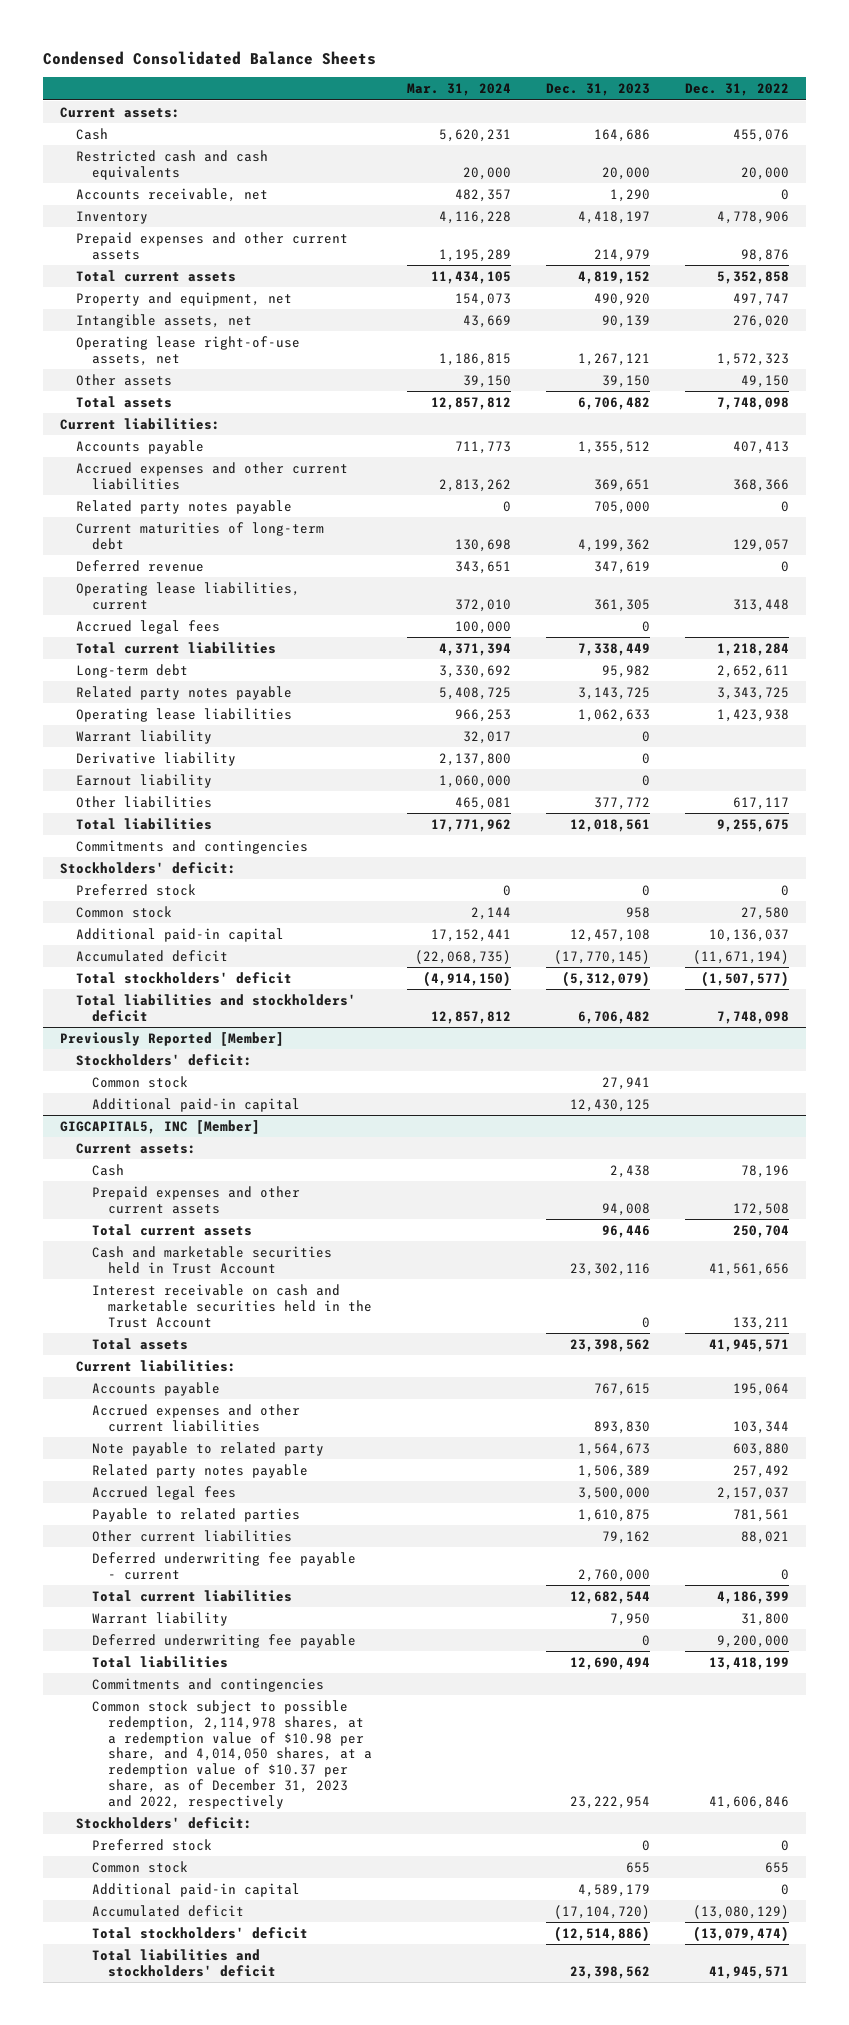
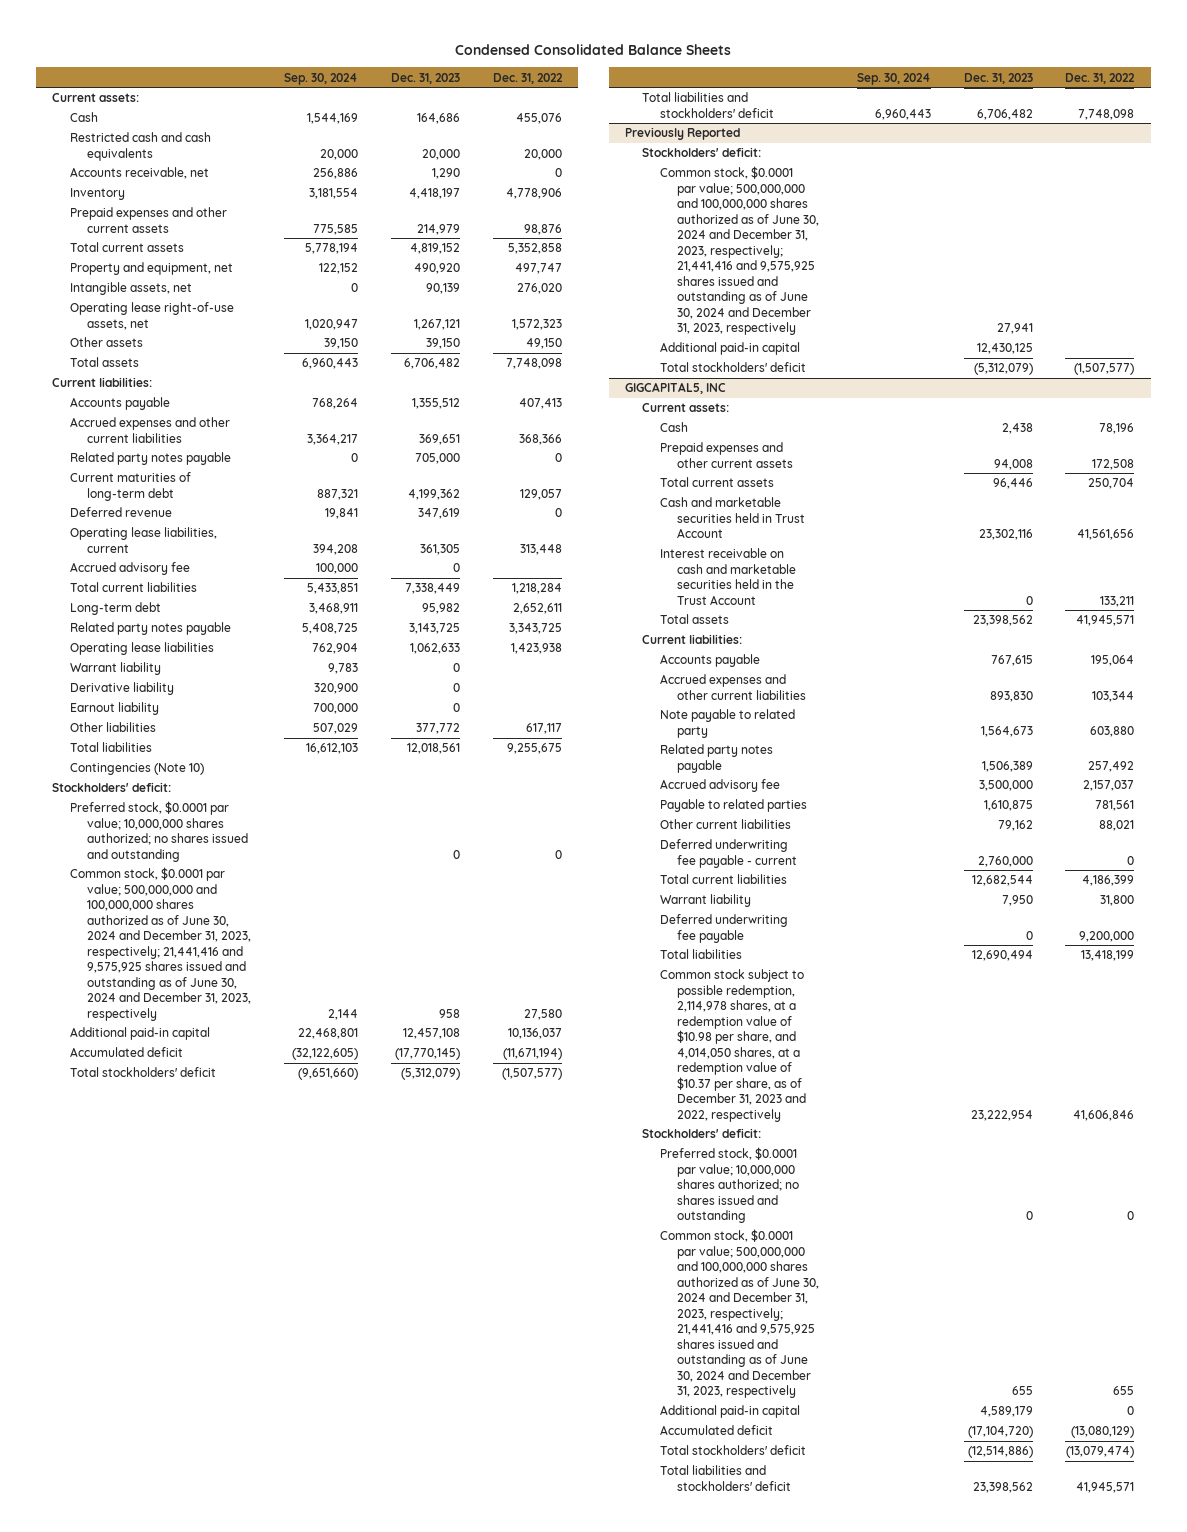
- | Mar. 31, 2024 | Dec. 31, 2023 | Dec. 31, 2022
+ | Sep. 30, 2024 | Dec. 31, 2023 | Dec. 31, 2022
- Accrued legal fees | 100,000 | 0 |
+ Accrued advisory fee | 100,000 | 0 |
- Commitments and contingencies
+ Contingencies (Note 10)
- Preferred stock | 0 | 0 | 0
- Common stock | 2,144 | 958 | 27,580
+ Preferred stock, $0.0001 par value; 10,000,000 shares authorized; no shares issued and outstanding | | 0 | 0
+ Common stock, $0.0001 par value; 500,000,000 and 100,000,000 shares authorized as of June 30, 2024 and December 31, 2023, respectively; 21,441,416 and 9,575,925 shares issued and outstanding as of June 30, 2024 and December 31, 2023, respectively | 2,144 | 958 | 27,580
- Previously Reported [Member]
+ Previously Reported
- Common stock | | 27,941 |
+ Common stock, $0.0001 par value; 500,000,000 and 100,000,000 shares authorized as of June 30, 2024 and December 31, 2023, respectively; 21,441,416 and 9,575,925 shares issued and outstanding as of June 30, 2024 and December 31, 2023, respectively | | 27,941 |
- GIGCAPITAL5, INC [Member]
+ Total stockholders' deficit | | (5,312,079) | (1,507,577)
+ GIGCAPITAL5, INC
- Accrued legal fees | | 3,500,000 | 2,157,037
+ Accrued advisory fee | | 3,500,000 | 2,157,037
- Commitments and contingencies
- Preferred stock | | 0 | 0
- Common stock | | 655 | 655
+ Preferred stock, $0.0001 par value; 10,000,000 shares authorized; no shares issued and outstanding | | 0 | 0
+ Common stock, $0.0001 par value; 500,000,000 and 100,000,000 shares authorized as of June 30, 2024 and December 31, 2023, respectively; 21,441,416 and 9,575,925 shares issued and outstanding as of June 30, 2024 and December 31, 2023, respectively | | 655 | 655

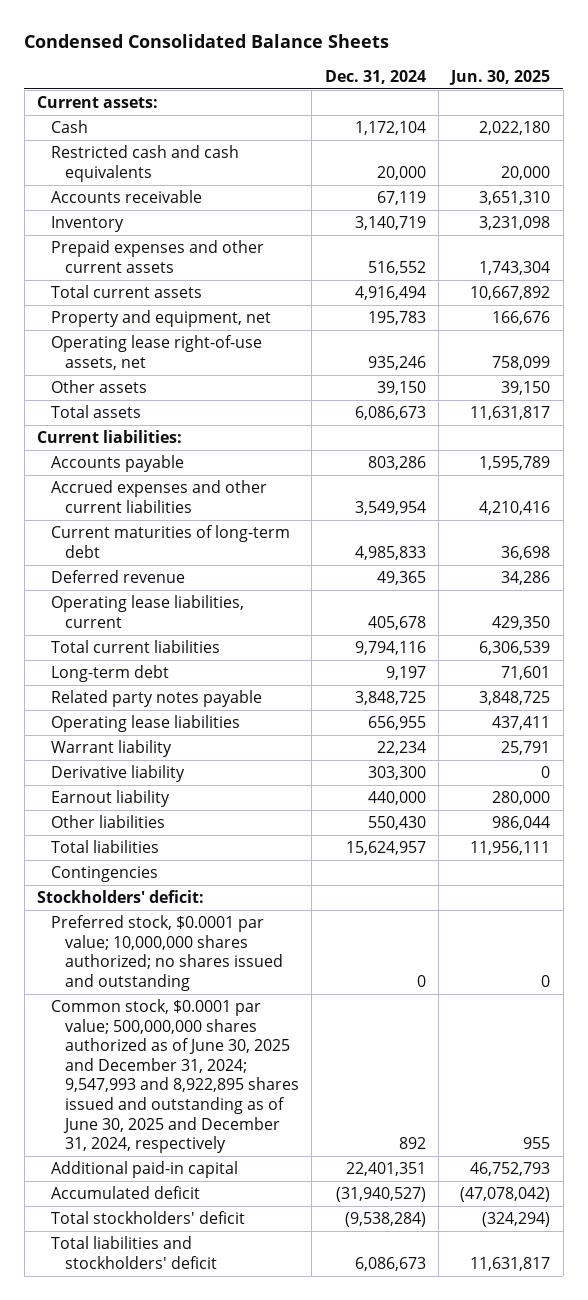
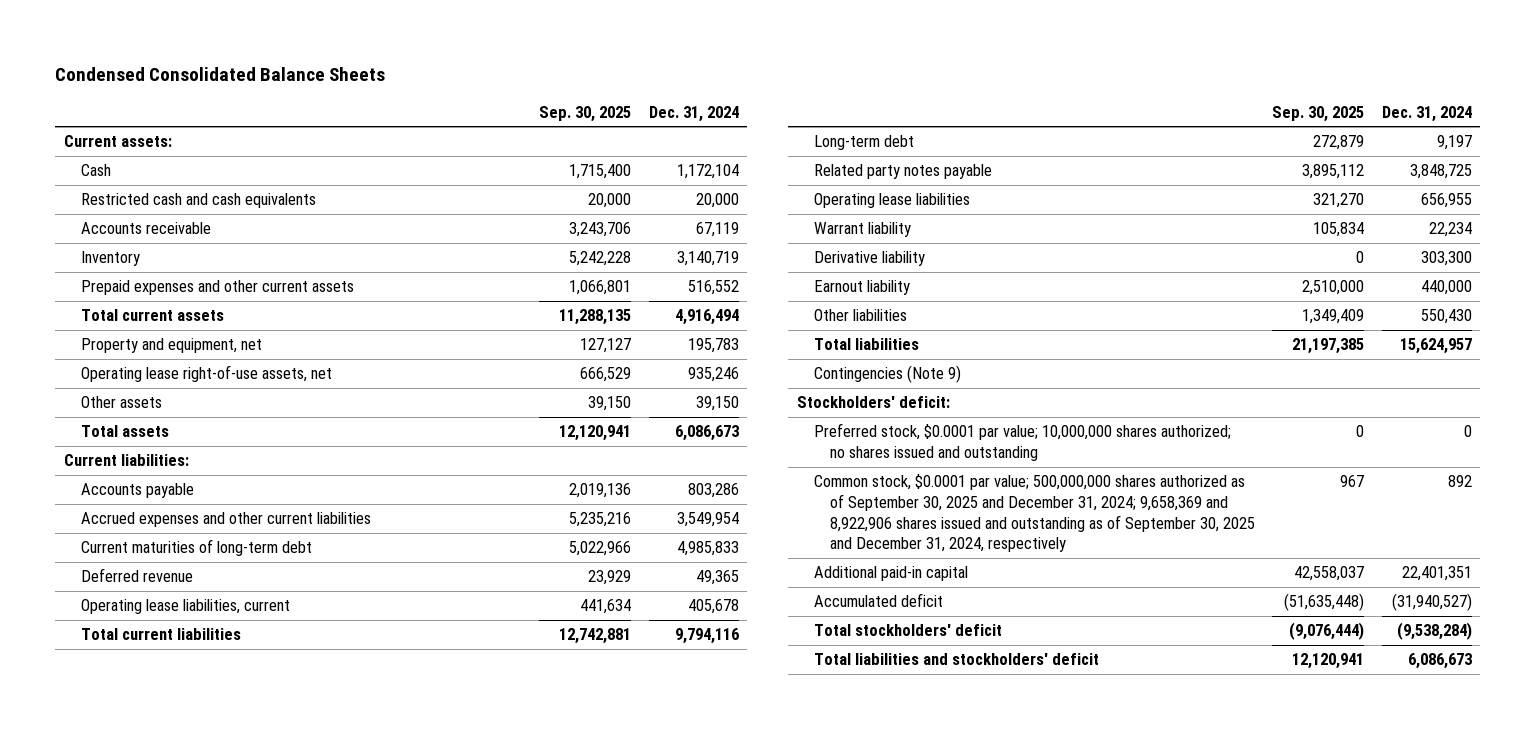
- | Dec. 31, 2024 | Jun. 30, 2025
+ | Sep. 30, 2025 | Dec. 31, 2024
- Contingencies
+ Contingencies (Note 9)
- Common stock, $0.0001 par value; 500,000,000 shares authorized as of June 30, 2025 and December 31, 2024; 9,547,993 and 8,922,895 shares issued and outstanding as of June 30, 2025 and December 31, 2024, respectively | 892 | 955
+ Common stock, $0.0001 par value; 500,000,000 shares authorized as of September 30, 2025 and December 31, 2024; 9,658,369 and 8,922,906 shares issued and outstanding as of September 30, 2025 and December 31, 2024, respectively | 967 | 892

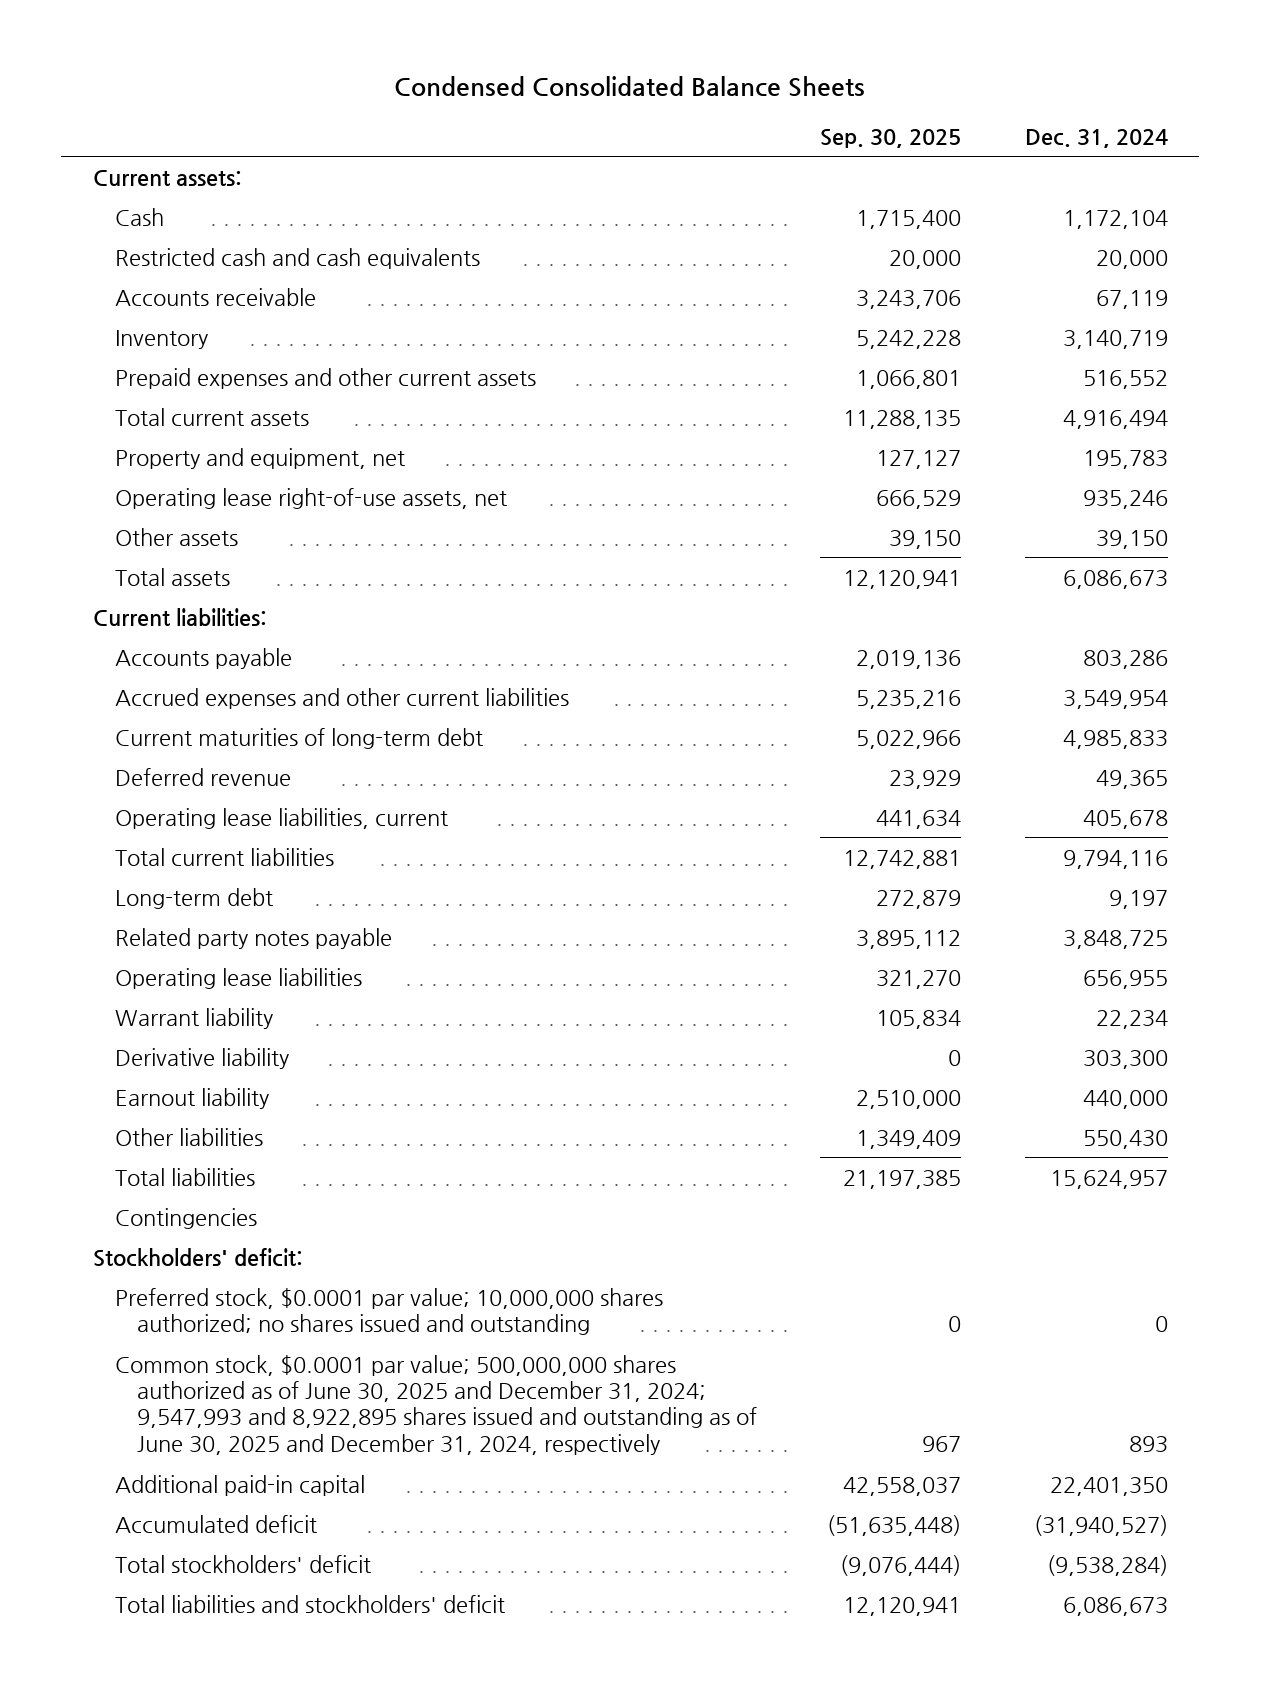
- Contingencies (Note 9)
+ Contingencies
- Common stock, $0.0001 par value; 500,000,000 shares authorized as of September 30, 2025 and December 31, 2024; 9,658,369 and 8,922,906 shares issued and outstanding as of September 30, 2025 and December 31, 2024, respectively | 967 | 892
- Additional paid-in capital | 42,558,037 | 22,401,351
+ Common stock, $0.0001 par value; 500,000,000 shares authorized as of June 30, 2025 and December 31, 2024; 9,547,993 and 8,922,895 shares issued and outstanding as of June 30, 2025 and December 31, 2024, respectively | 967 | 893
+ Additional paid-in capital | 42,558,037 | 22,401,350

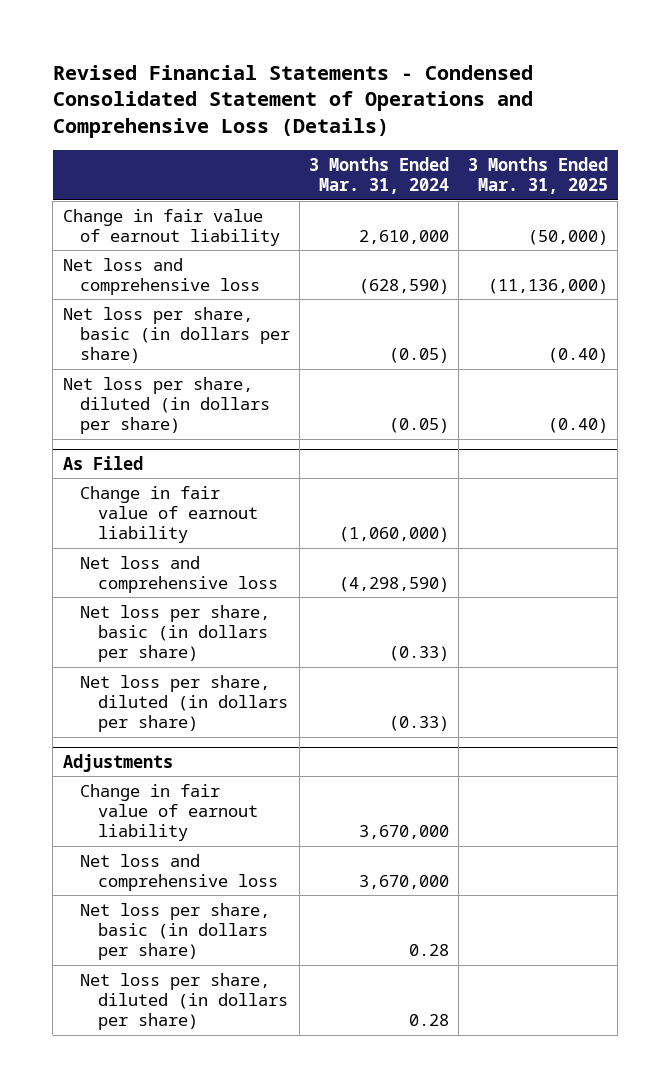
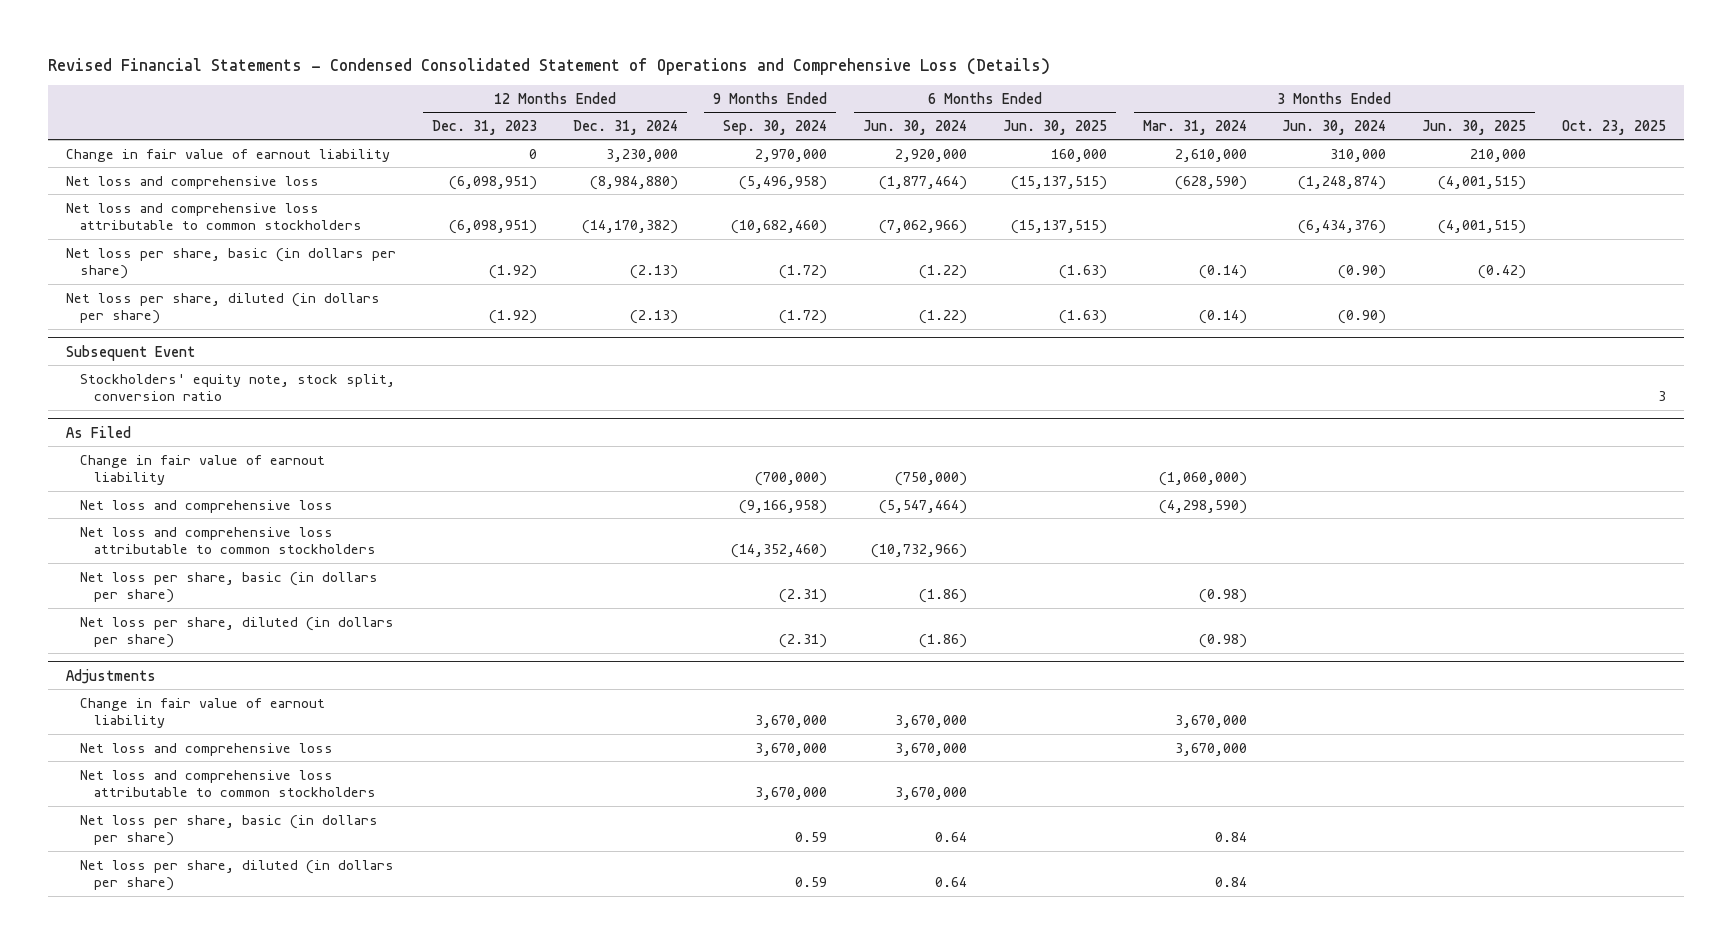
- | 3 Months Ended Mar. 31, 2024 | 3 Months Ended Mar. 31, 2025
+ | 12 Months Ended Dec. 31, 2023 | 12 Months Ended Dec. 31, 2024 | 9 Months Ended Sep. 30, 2024 | 6 Months Ended Jun. 30, 2024 | 6 Months Ended Jun. 30, 2025 | 3 Months Ended Mar. 31, 2024 | 3 Months Ended Jun. 30, 2024 | 3 Months Ended Jun. 30, 2025 | Oct. 23, 2025
- Net loss per share, basic (in dollars per share) | (0.05) | (0.40)
- Net loss per share, diluted (in dollars per share) | (0.05) | (0.40)
+ Net loss and comprehensive loss attributable to common stockholders | (6,098,951) | (14,170,382) | (10,682,460) | (7,062,966) | (15,137,515) | | (6,434,376) | (4,001,515) |
+ Net loss per share, basic (in dollars per share) | (1.92) | (2.13) | (1.72) | (1.22) | (1.63) | (0.14) | (0.90) | (0.42) |
+ Net loss per share, diluted (in dollars per share) | (1.92) | (2.13) | (1.72) | (1.22) | (1.63) | (0.14) | (0.90) | |
+ Subsequent Event
+ Stockholders' equity note, stock split, conversion ratio | | | | | | | | | 3
@ As Filed
- Net loss per share, basic (in dollars per share) | (0.33) |
- Net loss per share, diluted (in dollars per share) | (0.33) |
+ Net loss and comprehensive loss attributable to common stockholders | | | (14,352,460) | (10,732,966) | | | | |
+ Net loss per share, basic (in dollars per share) | | | (2.31) | (1.86) | | (0.98) | | |
+ Net loss per share, diluted (in dollars per share) | | | (2.31) | (1.86) | | (0.98) | | |
@ Adjustments
- Net loss per share, basic (in dollars per share) | 0.28 |
- Net loss per share, diluted (in dollars per share) | 0.28 |
+ Net loss and comprehensive loss attributable to common stockholders | | | 3,670,000 | 3,670,000 | | | | |
+ Net loss per share, basic (in dollars per share) | | | 0.59 | 0.64 | | 0.84 | | |
+ Net loss per share, diluted (in dollars per share) | | | 0.59 | 0.64 | | 0.84 | | |

